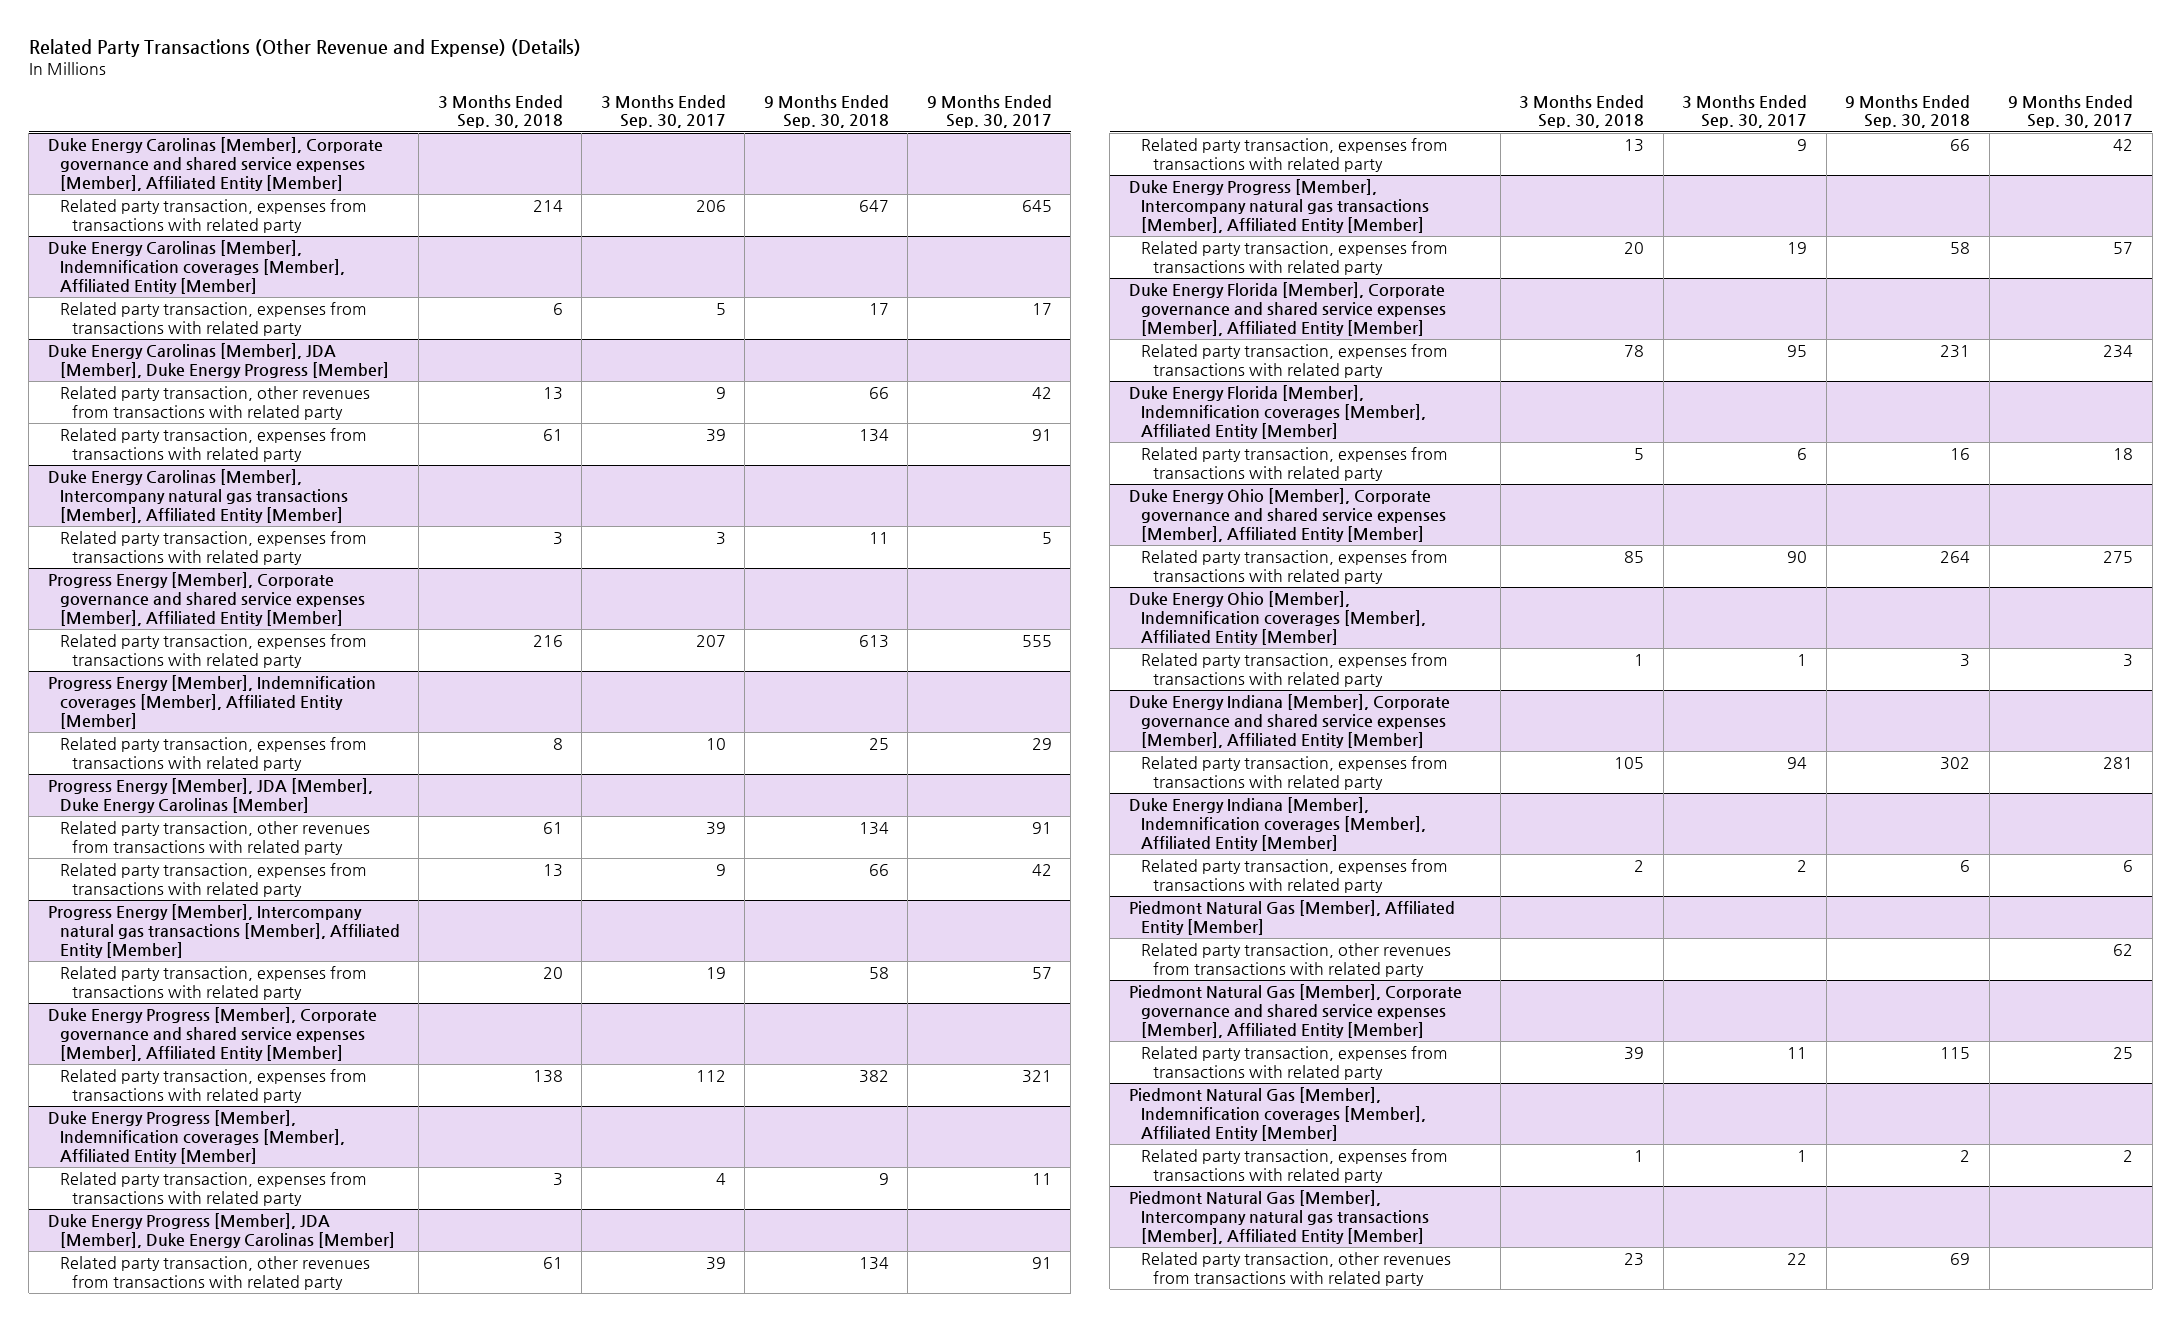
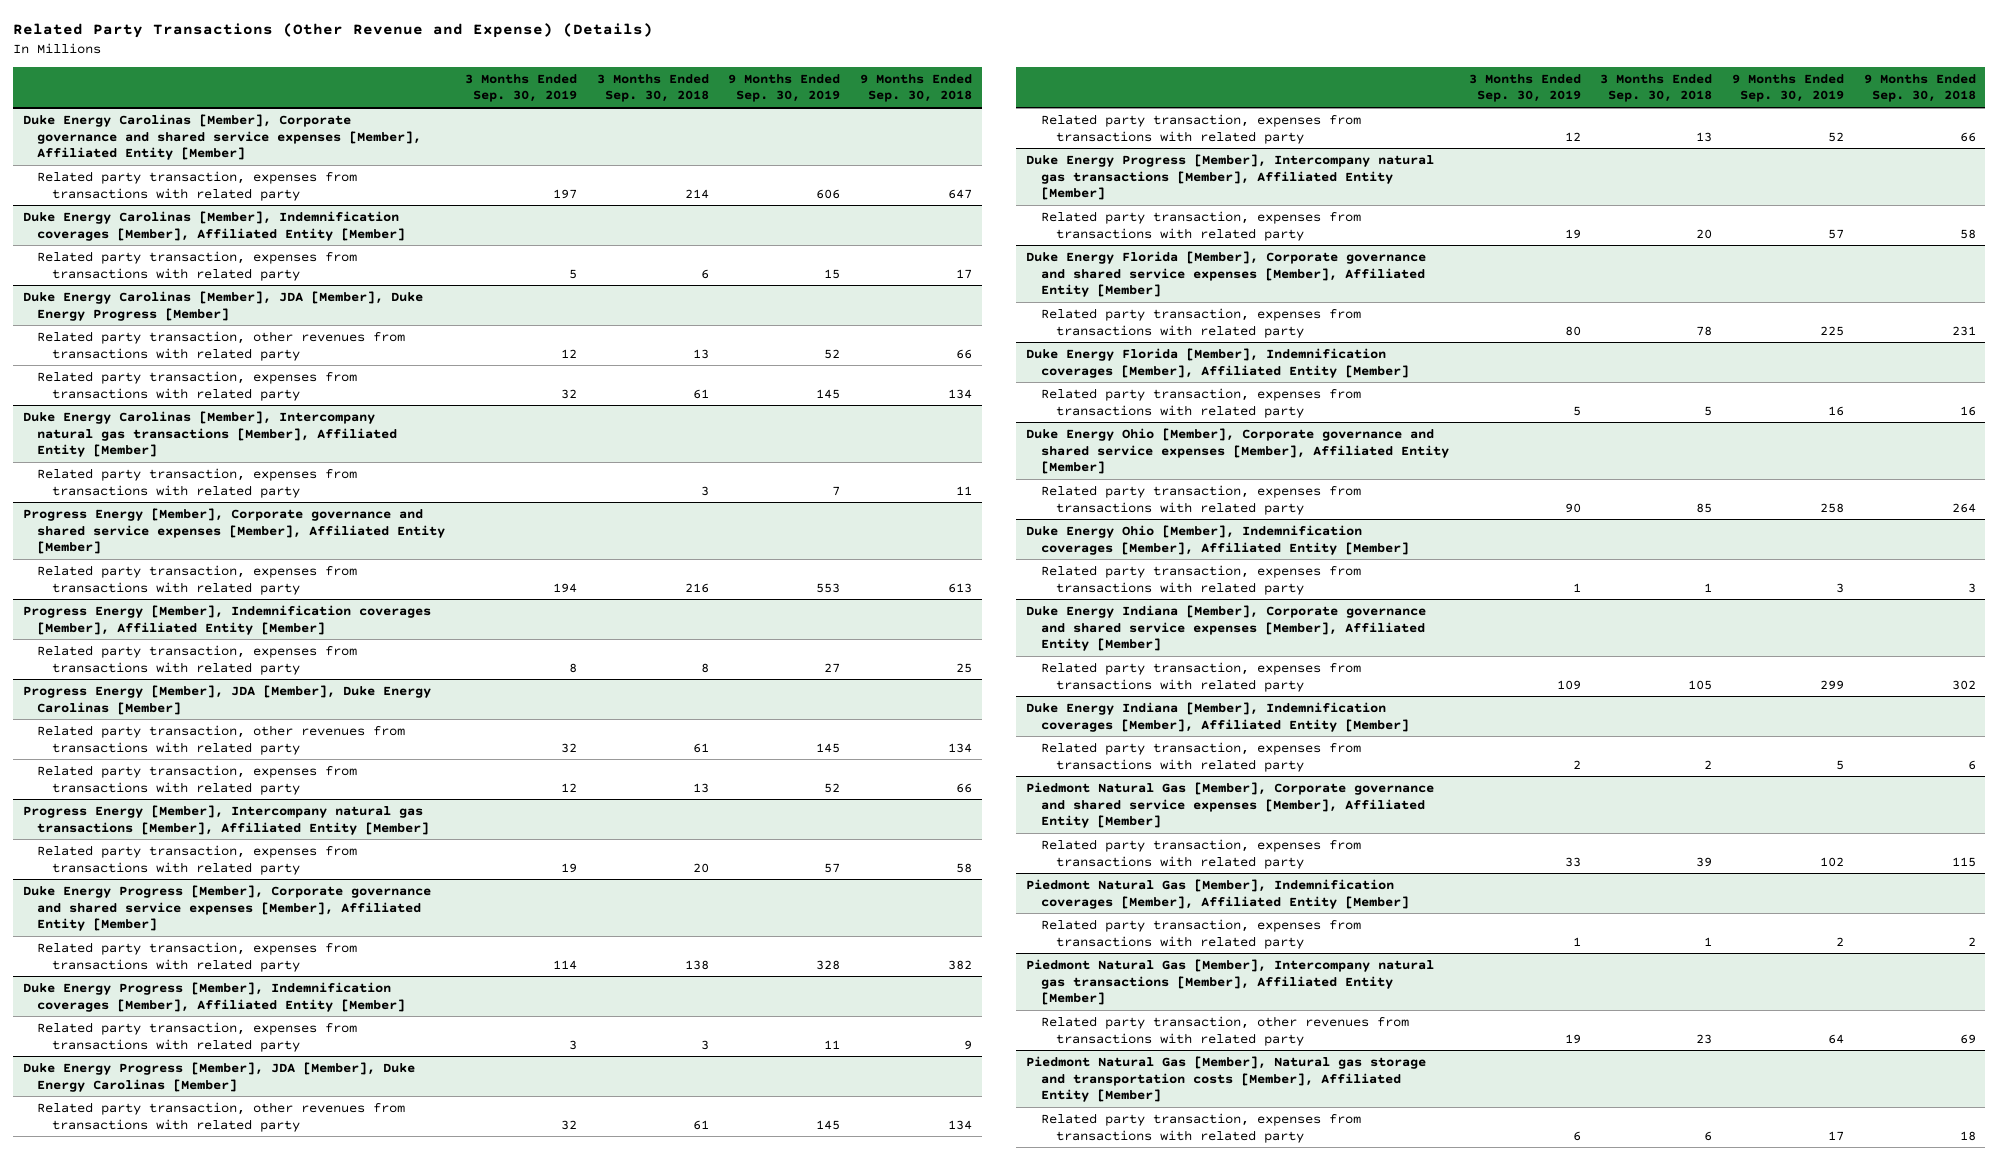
- | 3 Months Ended Sep. 30, 2018 | 3 Months Ended Sep. 30, 2017 | 9 Months Ended Sep. 30, 2018 | 9 Months Ended Sep. 30, 2017
+ | 3 Months Ended Sep. 30, 2019 | 3 Months Ended Sep. 30, 2018 | 9 Months Ended Sep. 30, 2019 | 9 Months Ended Sep. 30, 2018
- Piedmont Natural Gas [Member], Affiliated Entity [Member]
- Related party transaction, other revenues from transactions with related party | | | | 62
+ Piedmont Natural Gas [Member], Natural gas storage and transportation costs [Member], Affiliated Entity [Member]
+ Related party transaction, expenses from transactions with related party | 6 | 6 | 17 | 18

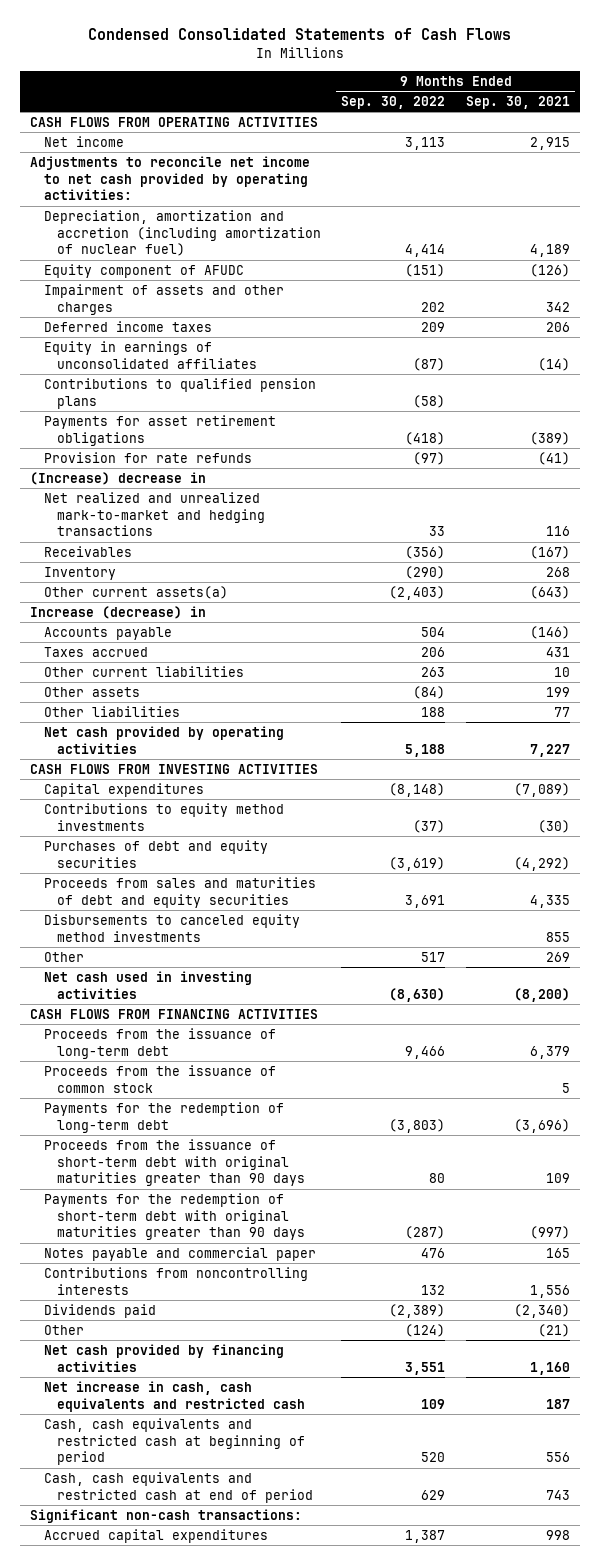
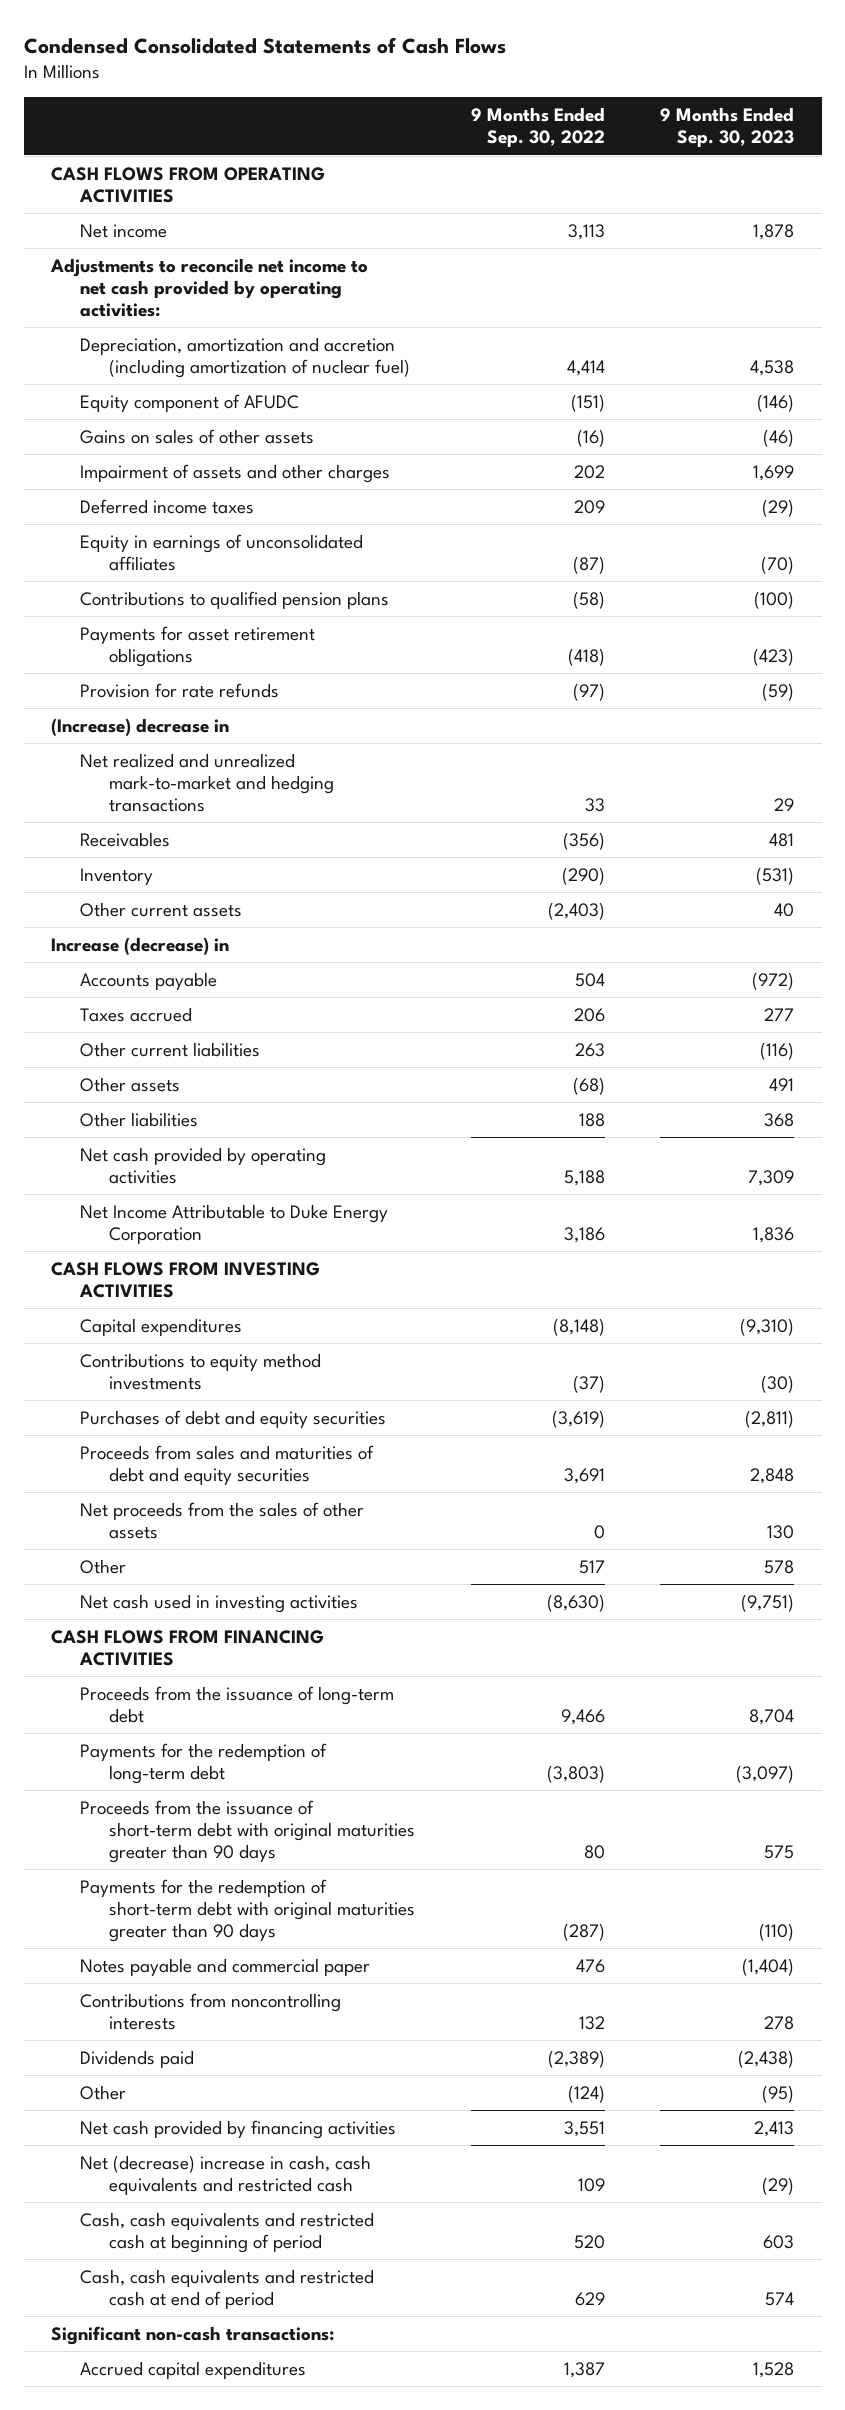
- | 9 Months Ended Sep. 30, 2022 | 9 Months Ended Sep. 30, 2021
+ | 9 Months Ended Sep. 30, 2022 | 9 Months Ended Sep. 30, 2023
+ Gains on sales of other assets | (16) | (46)
- Other current assets(a) | (2,403) | (643)
+ Other current assets | (2,403) | 40
- Other assets | (84) | 199
+ Other assets | (68) | 491
+ Net Income Attributable to Duke Energy Corporation | 3,186 | 1,836
- Disbursements to canceled equity method investments | | 855
+ Net proceeds from the sales of other assets | 0 | 130
- Proceeds from the issuance of common stock | | 5
- Net increase in cash, cash equivalents and restricted cash | 109 | 187
+ Net (decrease) increase in cash, cash equivalents and restricted cash | 109 | (29)

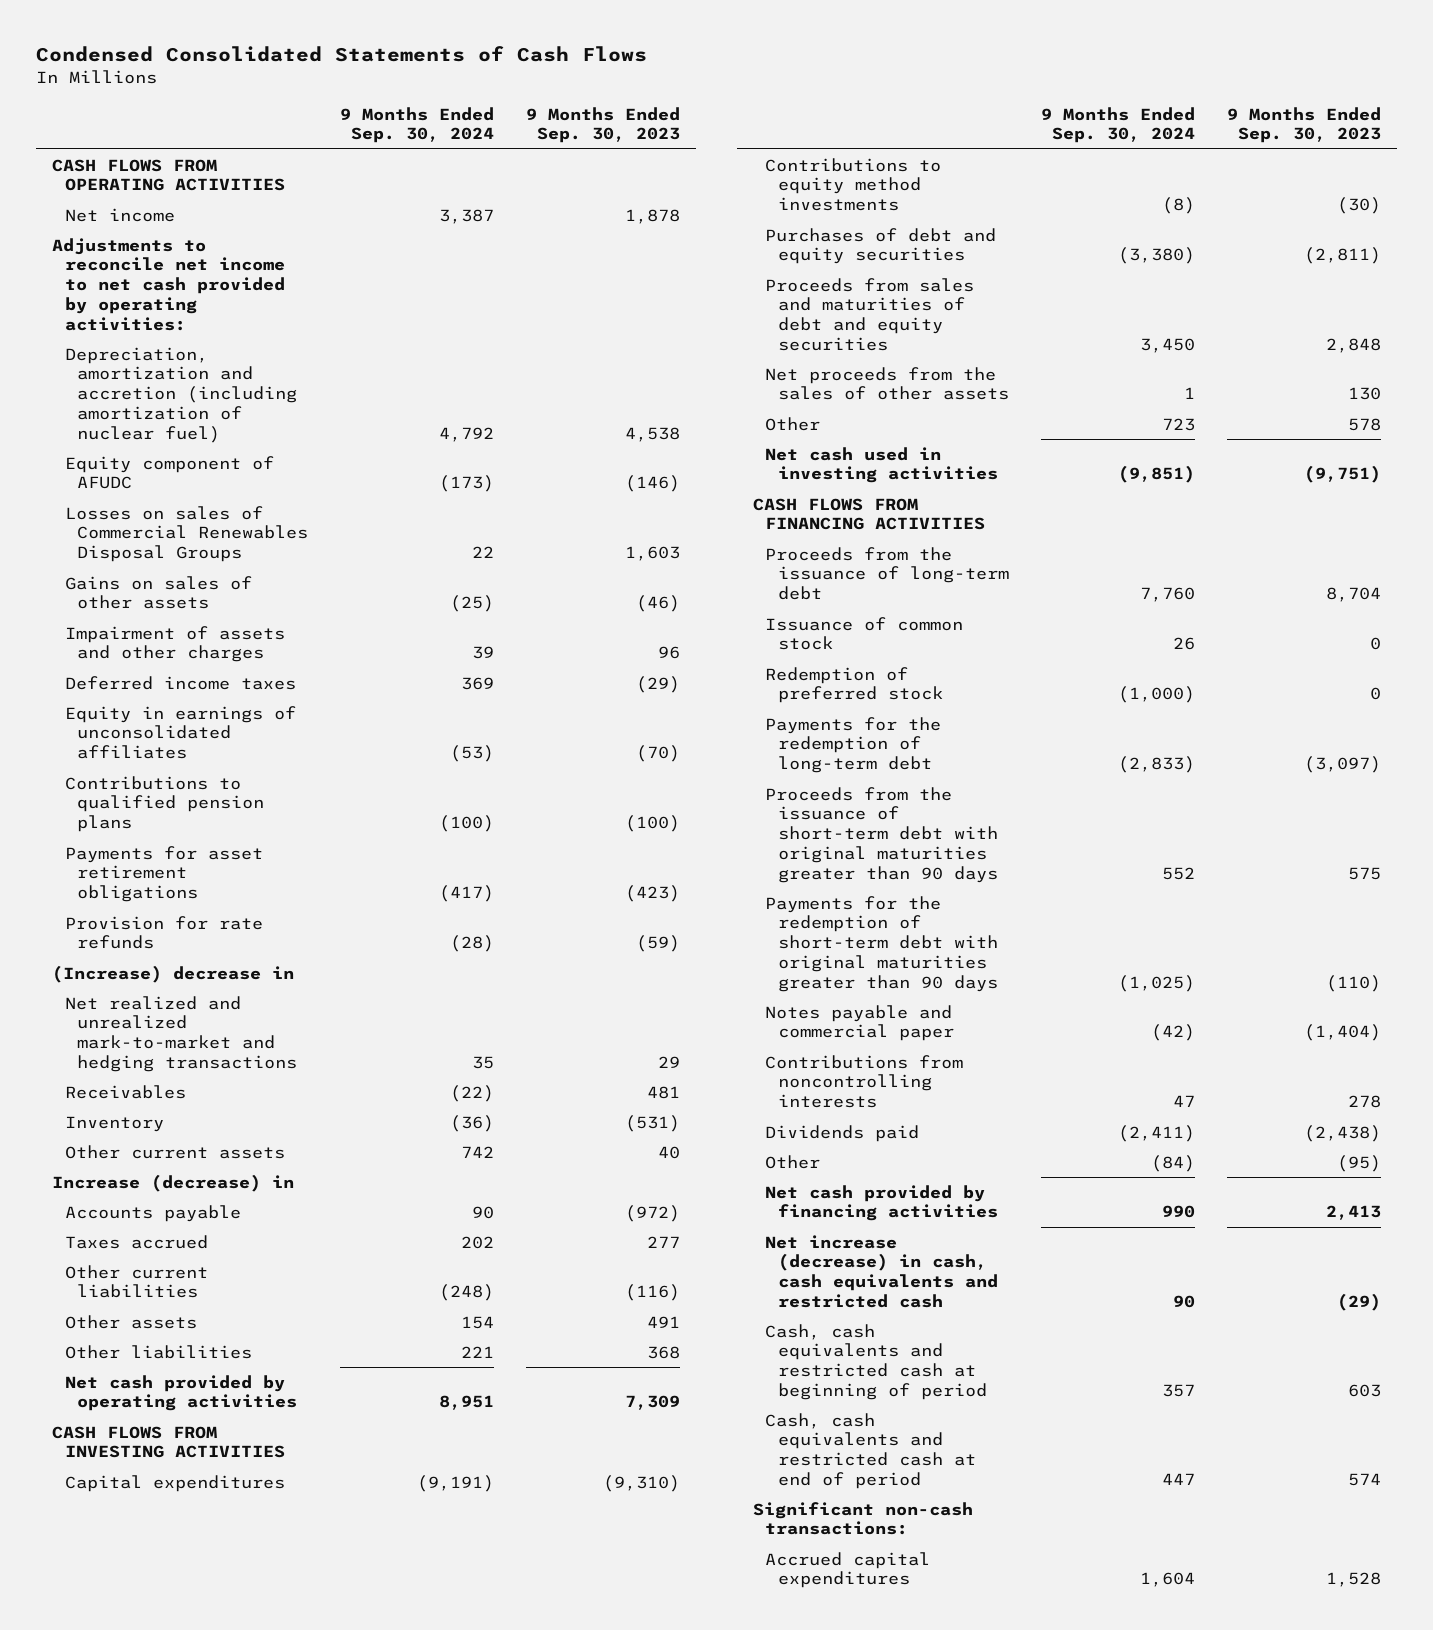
- | 9 Months Ended Sep. 30, 2022 | 9 Months Ended Sep. 30, 2023
+ | 9 Months Ended Sep. 30, 2024 | 9 Months Ended Sep. 30, 2023
+ Losses on sales of Commercial Renewables Disposal Groups | 22 | 1,603
- Impairment of assets and other charges | 202 | 1,699
+ Impairment of assets and other charges | 39 | 96
- Net Income Attributable to Duke Energy Corporation | 3,186 | 1,836
+ Issuance of common stock | 26 | 0
+ Redemption of preferred stock | (1,000) | 0
- Net (decrease) increase in cash, cash equivalents and restricted cash | 109 | (29)
+ Net increase (decrease) in cash, cash equivalents and restricted cash | 90 | (29)

